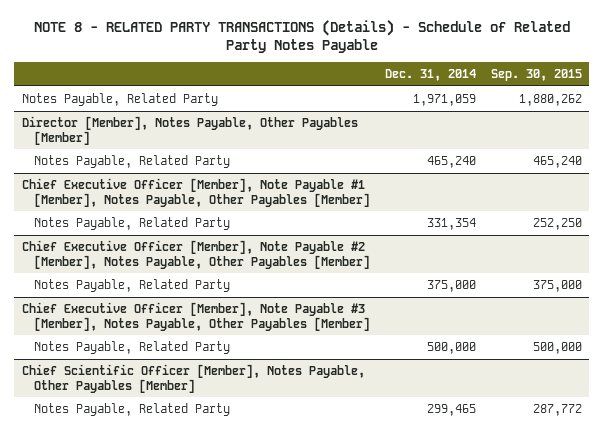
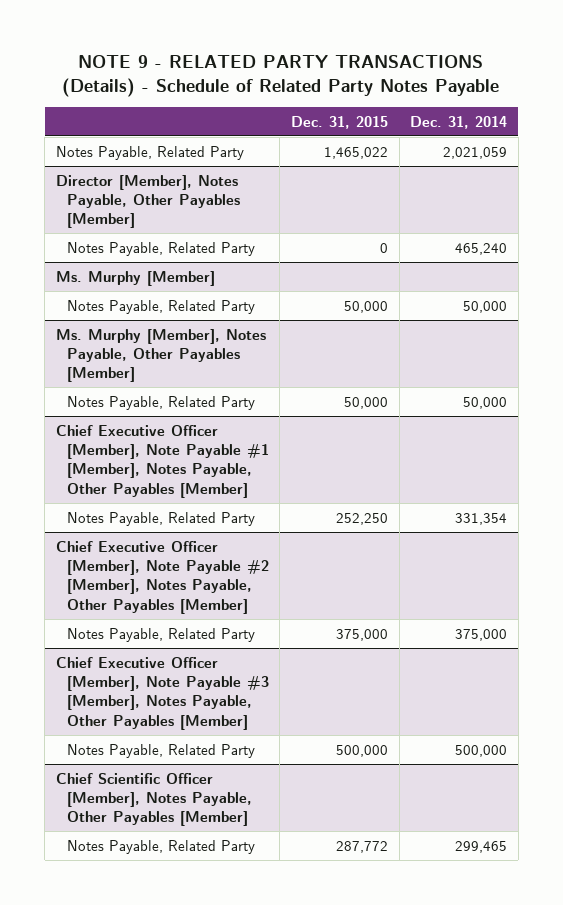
- NOTE 8 - RELATED PARTY TRANSACTIONS (Details) - Schedule of Related Party Notes Payable
+ NOTE 9 - RELATED PARTY TRANSACTIONS (Details) - Schedule of Related Party Notes Payable
- | Dec. 31, 2014 | Sep. 30, 2015
+ | Dec. 31, 2015 | Dec. 31, 2014
- Notes Payable, Related Party | 1,971,059 | 1,880,262
+ Notes Payable, Related Party | 1,465,022 | 2,021,059
+ Ms. Murphy [Member]
+ Notes Payable, Related Party | 50,000 | 50,000
+ Ms. Murphy [Member], Notes Payable, Other Payables [Member]
+ Notes Payable, Related Party | 50,000 | 50,000

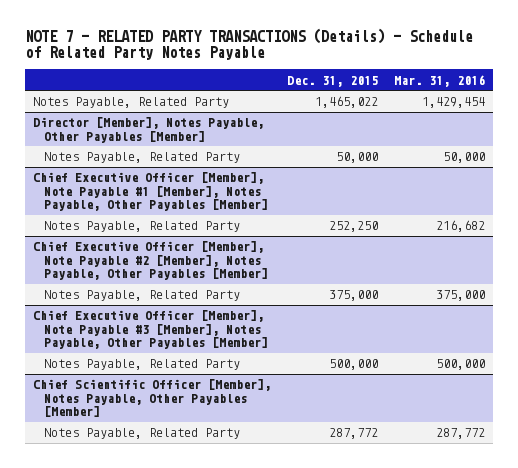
- NOTE 9 - RELATED PARTY TRANSACTIONS (Details) - Schedule of Related Party Notes Payable
+ NOTE 7 - RELATED PARTY TRANSACTIONS (Details) - Schedule of Related Party Notes Payable
- | Dec. 31, 2015 | Dec. 31, 2014
+ | Dec. 31, 2015 | Mar. 31, 2016
@ Director [Member], Notes Payable, Other Payables [Member]
- Notes Payable, Related Party | 0 | 465,240
- Ms. Murphy [Member]
- Ms. Murphy [Member], Notes Payable, Other Payables [Member]
- Notes Payable, Related Party | 50,000 | 50,000

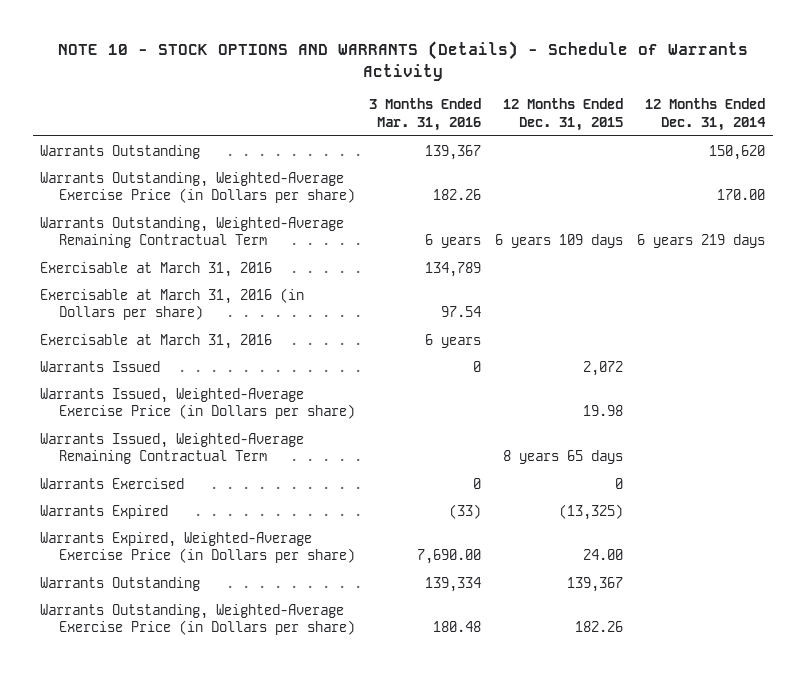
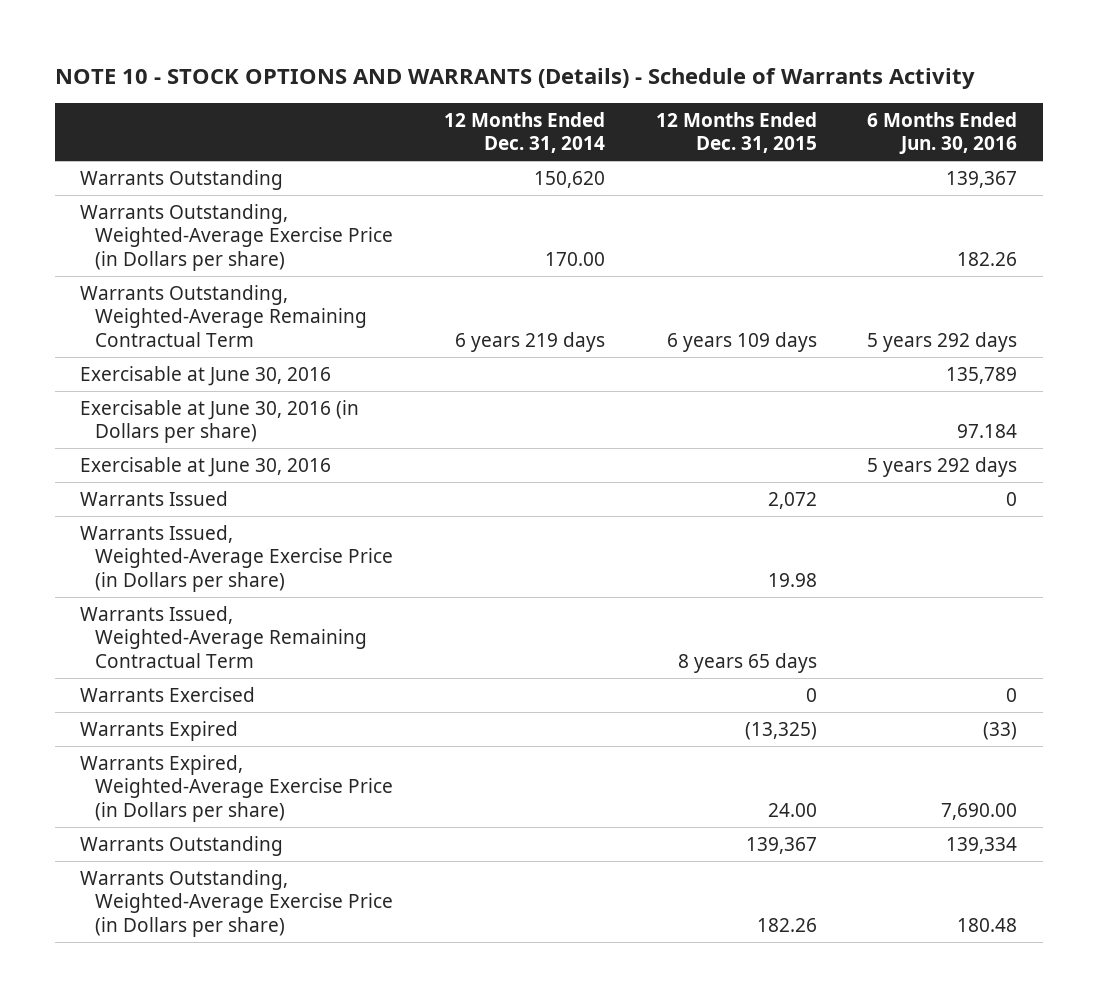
- | 3 Months Ended Mar. 31, 2016 | 12 Months Ended Dec. 31, 2015 | 12 Months Ended Dec. 31, 2014
+ | 12 Months Ended Dec. 31, 2014 | 12 Months Ended Dec. 31, 2015 | 6 Months Ended Jun. 30, 2016
- Exercisable at March 31, 2016 | 134,789 | |
- Exercisable at March 31, 2016 (in Dollars per share) | 97.54 | |
- Exercisable at March 31, 2016 | 6 years | |
+ Exercisable at June 30, 2016 | | | 135,789
+ Exercisable at June 30, 2016 (in Dollars per share) | | | 97.184
+ Exercisable at June 30, 2016 | | | 5 years 292 days

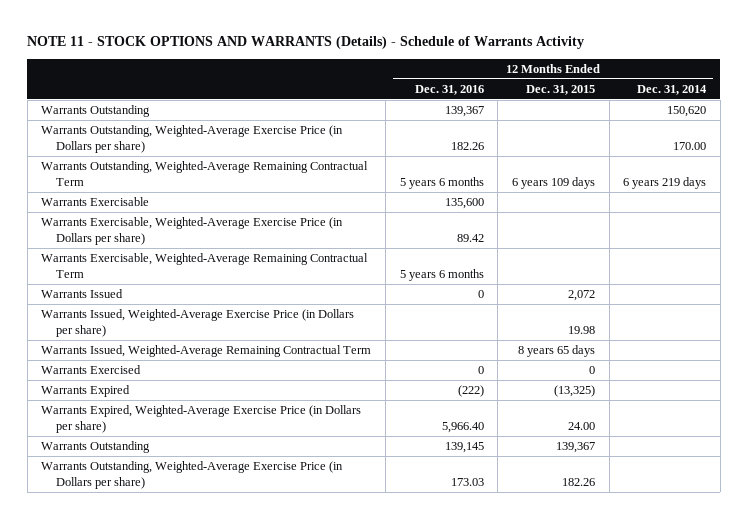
- NOTE 10 - STOCK OPTIONS AND WARRANTS (Details) - Schedule of Warrants Activity
+ NOTE 11 - STOCK OPTIONS AND WARRANTS (Details) - Schedule of Warrants Activity
- | 12 Months Ended Dec. 31, 2014 | 12 Months Ended Dec. 31, 2015 | 6 Months Ended Jun. 30, 2016
+ | 12 Months Ended Dec. 31, 2016 | 12 Months Ended Dec. 31, 2015 | 12 Months Ended Dec. 31, 2014
- Exercisable at June 30, 2016 | | | 135,789
- Exercisable at June 30, 2016 (in Dollars per share) | | | 97.184
- Exercisable at June 30, 2016 | | | 5 years 292 days
+ Warrants Exercisable | 135,600 | |
+ Warrants Exercisable, Weighted-Average Exercise Price (in Dollars per share) | 89.42 | |
+ Warrants Exercisable, Weighted-Average Remaining Contractual Term | 5 years 6 months | |

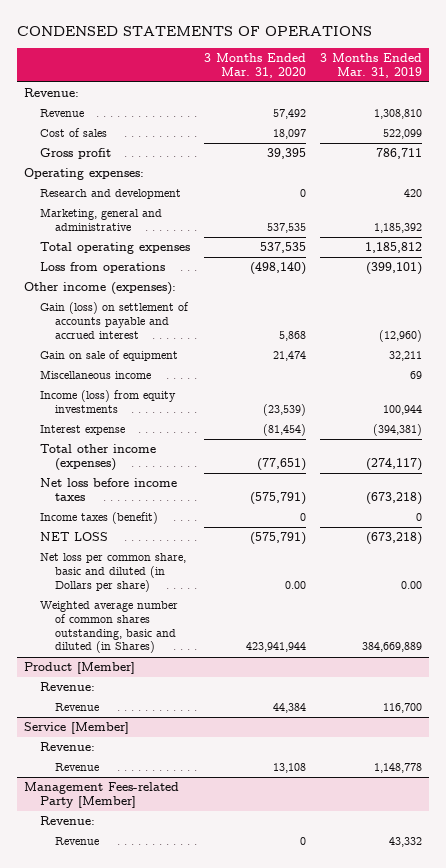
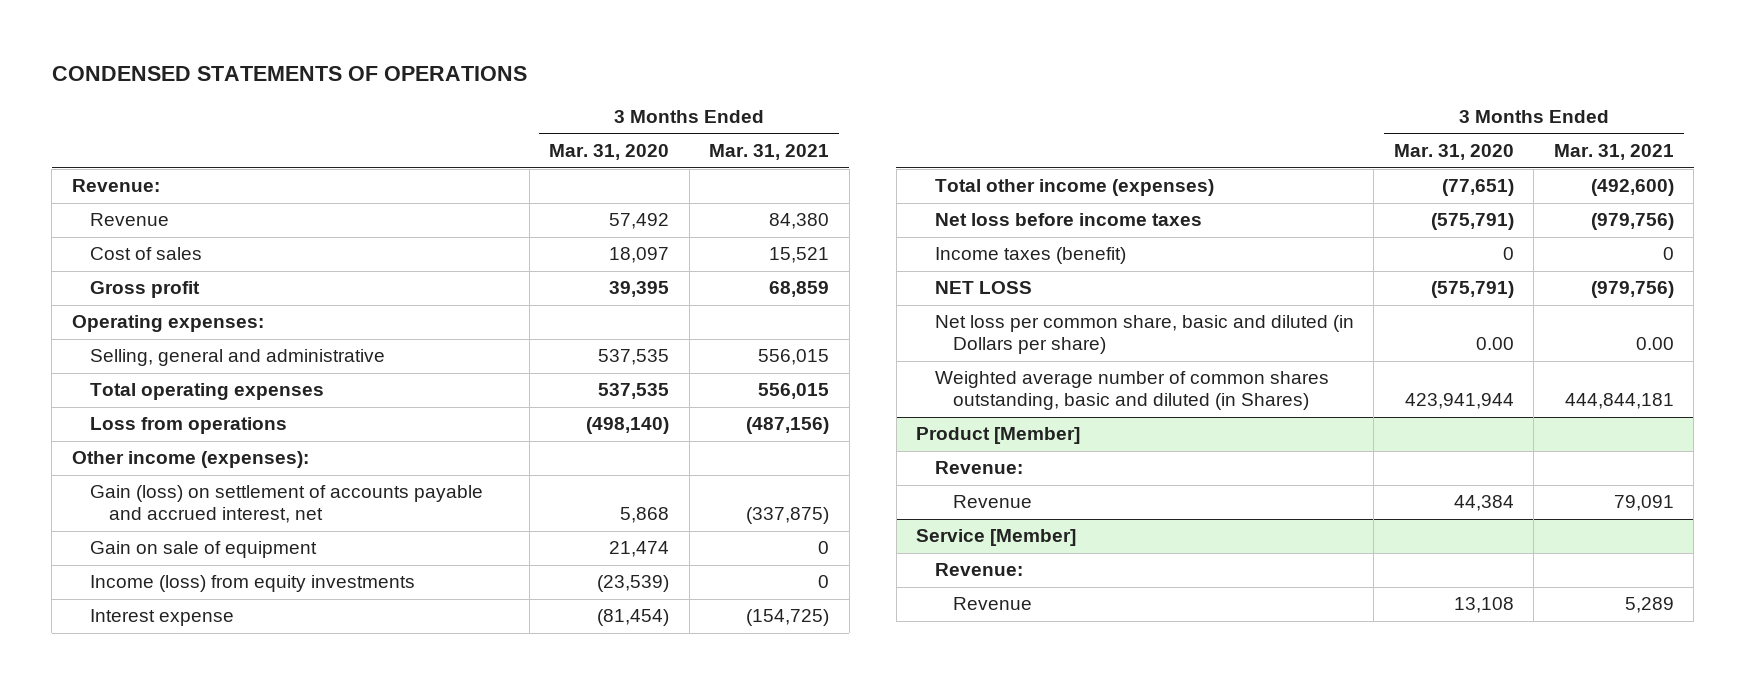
- | 3 Months Ended Mar. 31, 2020 | 3 Months Ended Mar. 31, 2019
+ | 3 Months Ended Mar. 31, 2020 | 3 Months Ended Mar. 31, 2021
- Research and development | 0 | 420
- Marketing, general and administrative | 537,535 | 1,185,392
+ Selling, general and administrative | 537,535 | 556,015
- Gain (loss) on settlement of accounts payable and accrued interest | 5,868 | (12,960)
+ Gain (loss) on settlement of accounts payable and accrued interest, net | 5,868 | (337,875)
- Miscellaneous income | | 69
- Management Fees-related Party [Member]
- Revenue:
- Revenue | 0 | 43,332

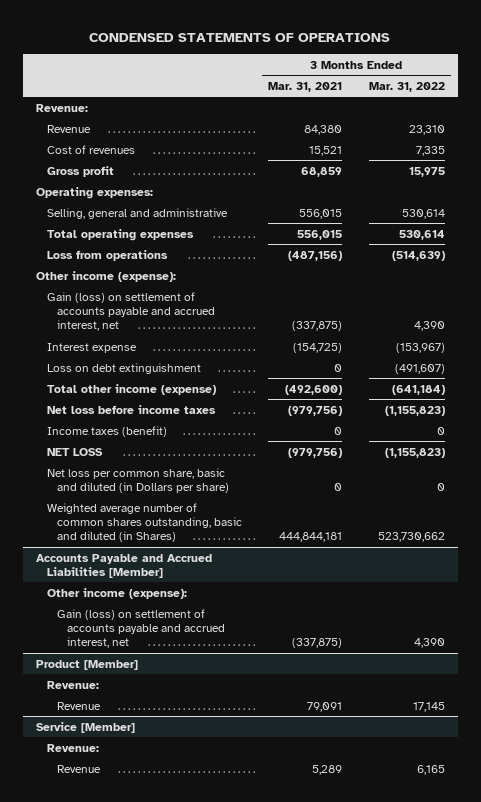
- | 3 Months Ended Mar. 31, 2020 | 3 Months Ended Mar. 31, 2021
+ | 3 Months Ended Mar. 31, 2021 | 3 Months Ended Mar. 31, 2022
- Cost of sales | 18,097 | 15,521
+ Cost of revenues | 15,521 | 7,335
- Other income (expenses):
+ Other income (expense):
- Gain on sale of equipment | 21,474 | 0
- Income (loss) from equity investments | (23,539) | 0
- Total other income (expenses) | (77,651) | (492,600)
+ Loss on debt extinguishment | 0 | (491,607)
+ Total other income (expense) | (492,600) | (641,184)
- Net loss per common share, basic and diluted (in Dollars per share) | 0.00 | 0.00
+ Net loss per common share, basic and diluted (in Dollars per share) | 0 | 0
+ Accounts Payable and Accrued Liabilities [Member]
+ Other income (expense):
+ Gain (loss) on settlement of accounts payable and accrued interest, net | (337,875) | 4,390

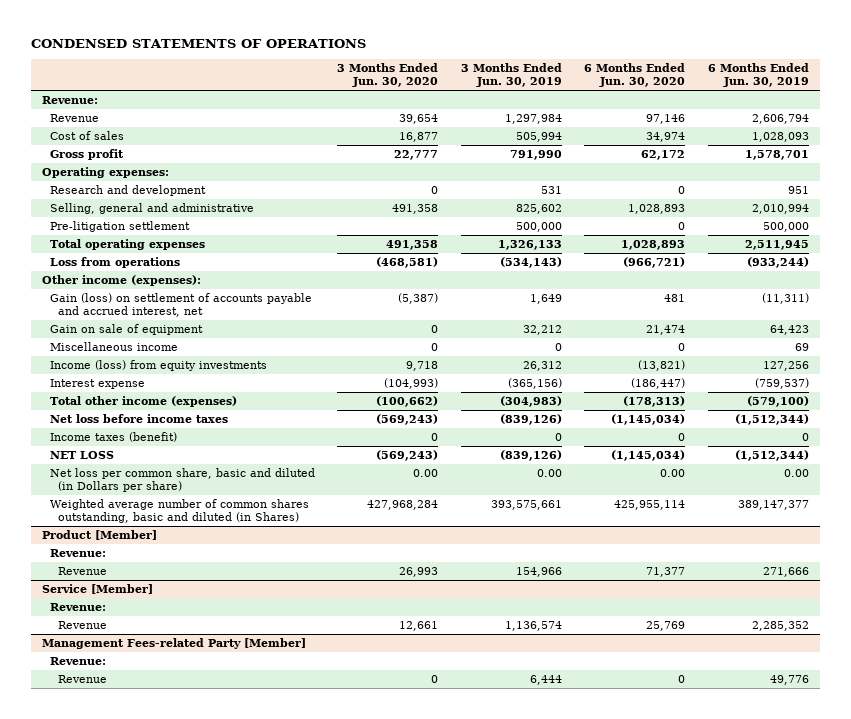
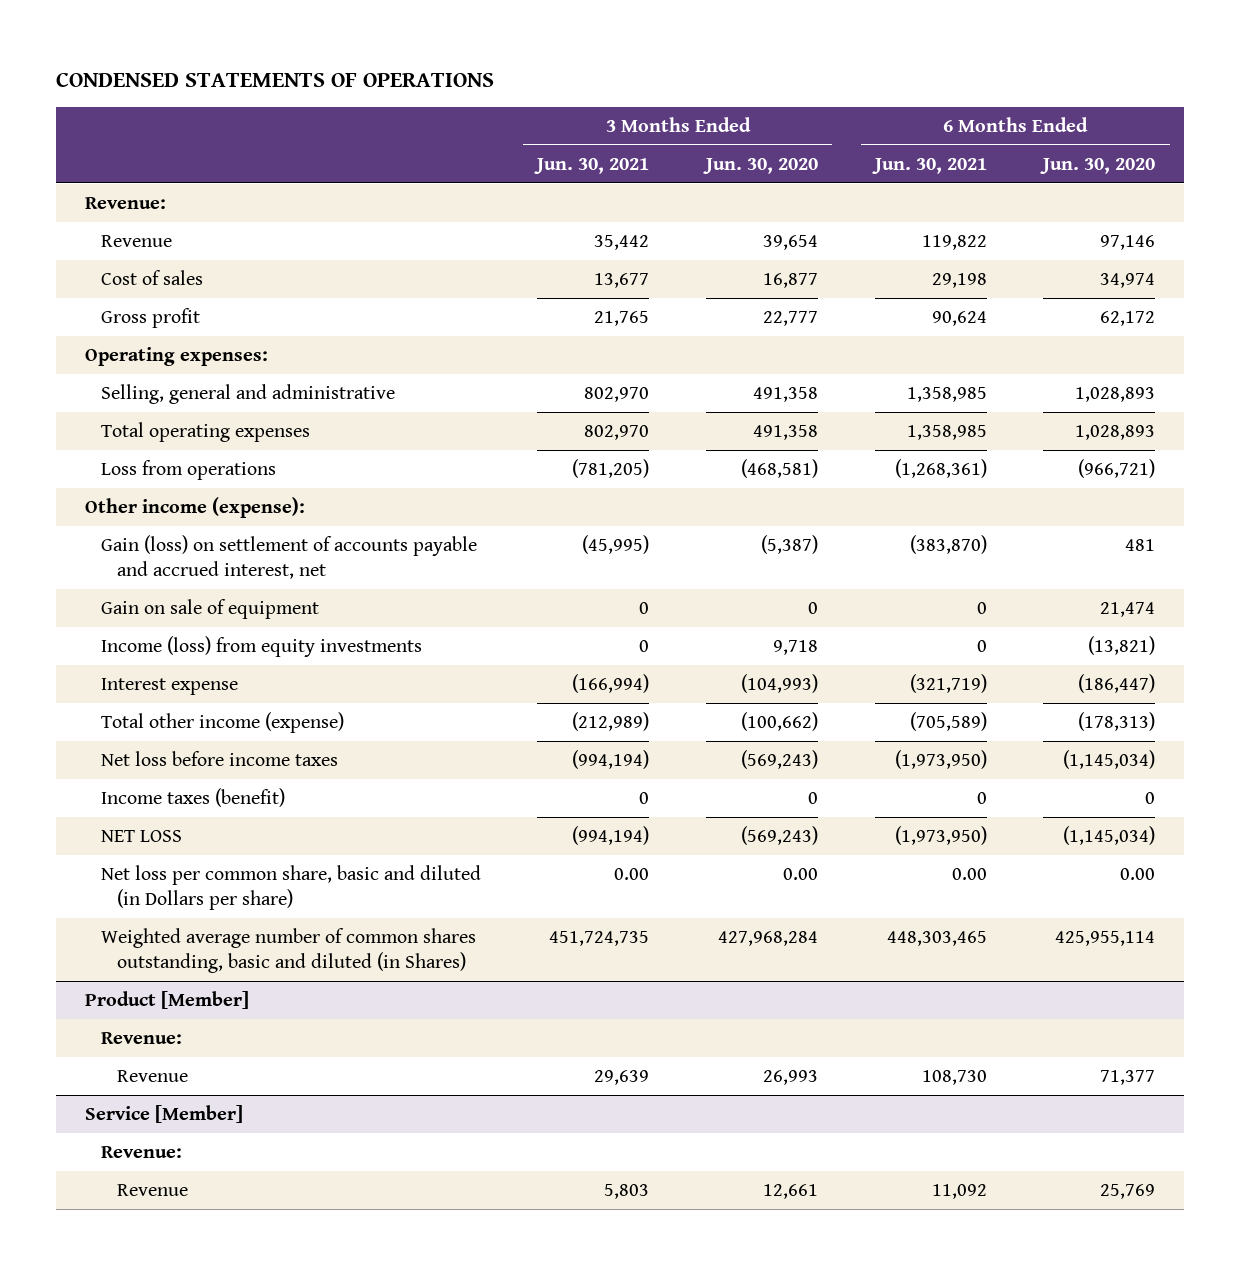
- | 3 Months Ended Jun. 30, 2020 | 3 Months Ended Jun. 30, 2019 | 6 Months Ended Jun. 30, 2020 | 6 Months Ended Jun. 30, 2019
+ | 3 Months Ended Jun. 30, 2021 | 3 Months Ended Jun. 30, 2020 | 6 Months Ended Jun. 30, 2021 | 6 Months Ended Jun. 30, 2020
- Research and development | 0 | 531 | 0 | 951
- Pre-litigation settlement | | 500,000 | 0 | 500,000
- Other income (expenses):
+ Other income (expense):
- Miscellaneous income | 0 | 0 | 0 | 69
- Total other income (expenses) | (100,662) | (304,983) | (178,313) | (579,100)
+ Total other income (expense) | (212,989) | (100,662) | (705,589) | (178,313)
- Management Fees-related Party [Member]
- Revenue:
- Revenue | 0 | 6,444 | 0 | 49,776

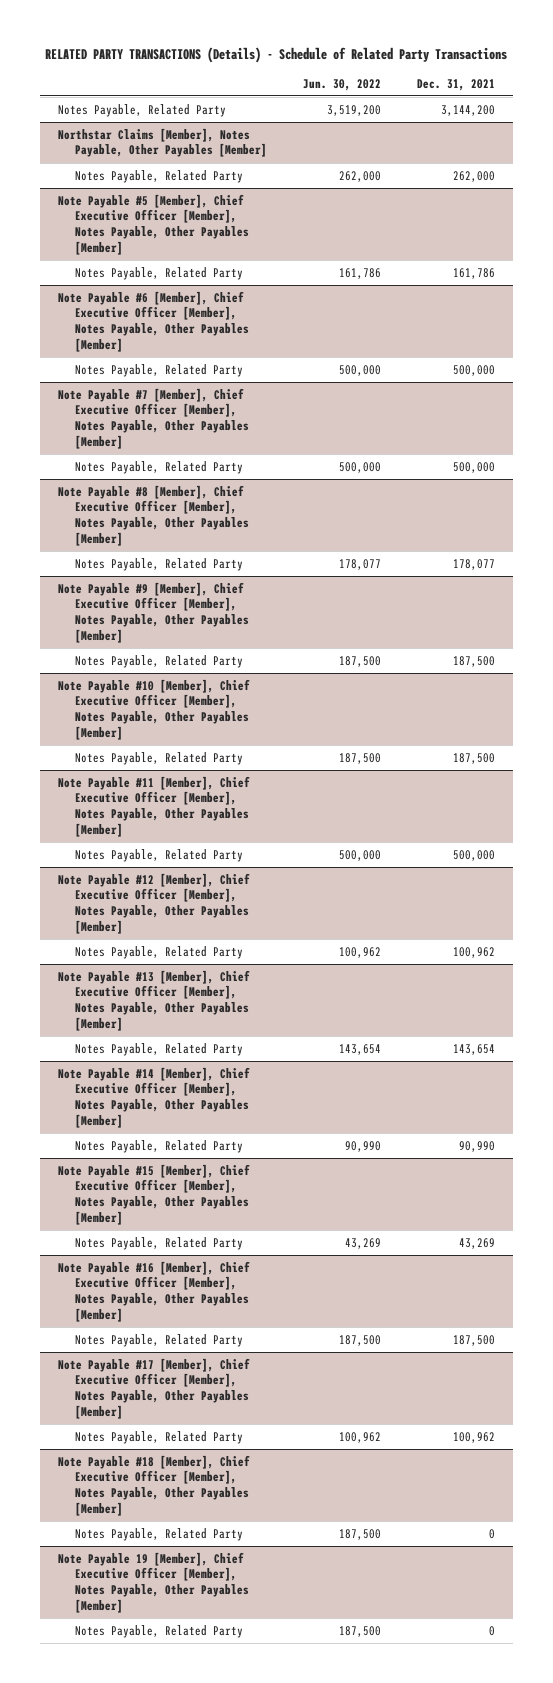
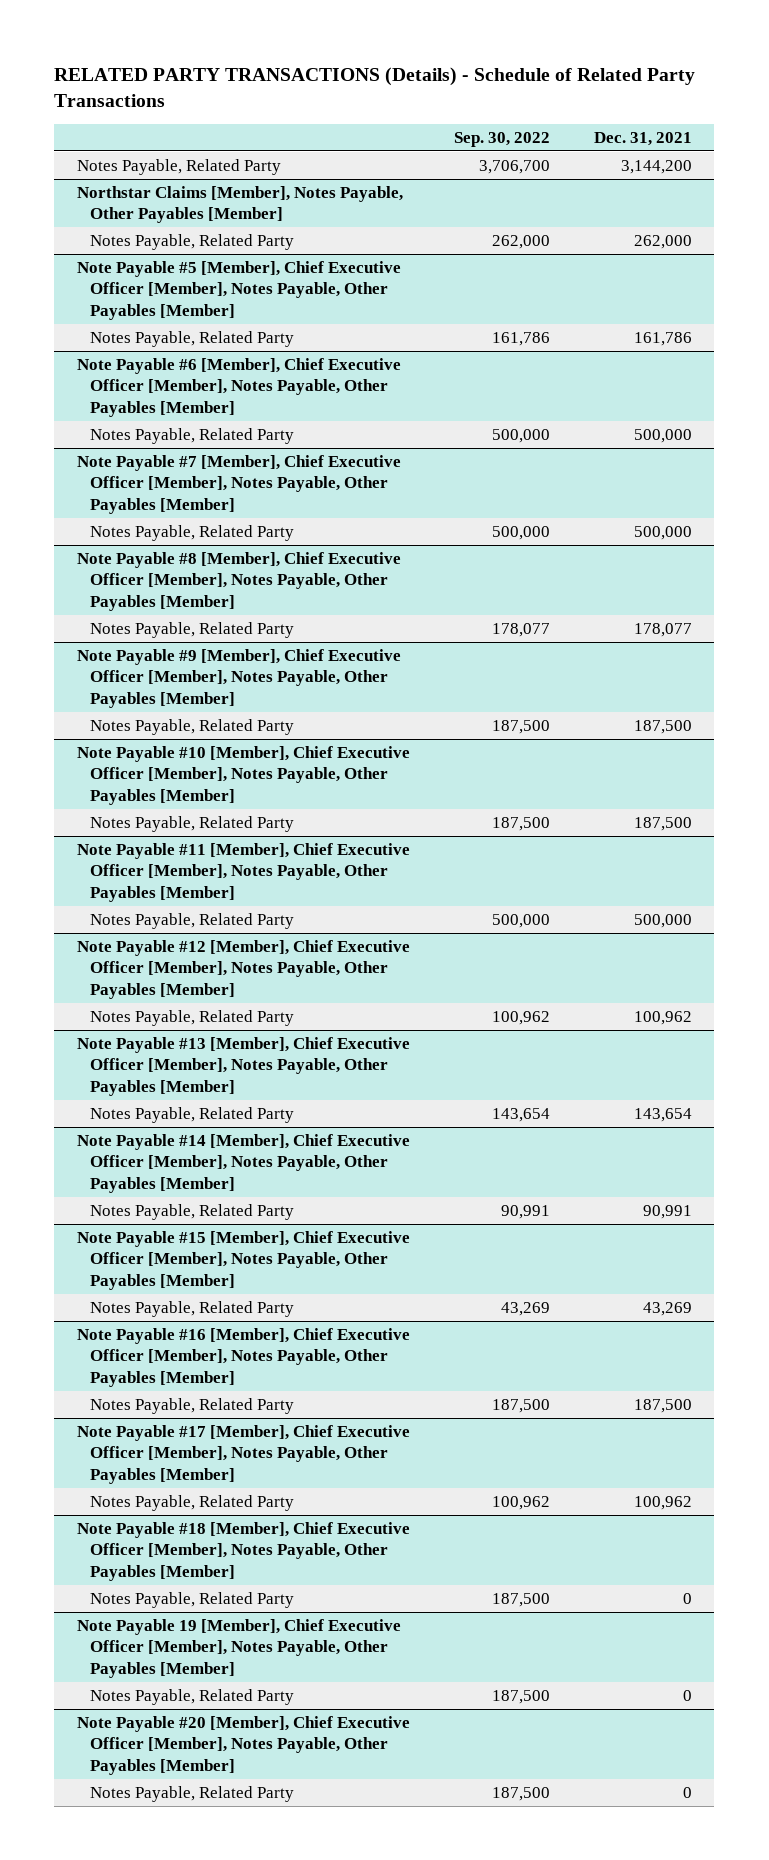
- | Jun. 30, 2022 | Dec. 31, 2021
+ | Sep. 30, 2022 | Dec. 31, 2021
@ Note Payable #14 [Member], Chief Executive Officer [Member], Notes Payable, Other Payables [Member]
- Notes Payable, Related Party | 90,990 | 90,990
+ Notes Payable, Related Party | 90,991 | 90,991
+ Note Payable #20 [Member], Chief Executive Officer [Member], Notes Payable, Other Payables [Member]
+ Notes Payable, Related Party | 187,500 | 0

